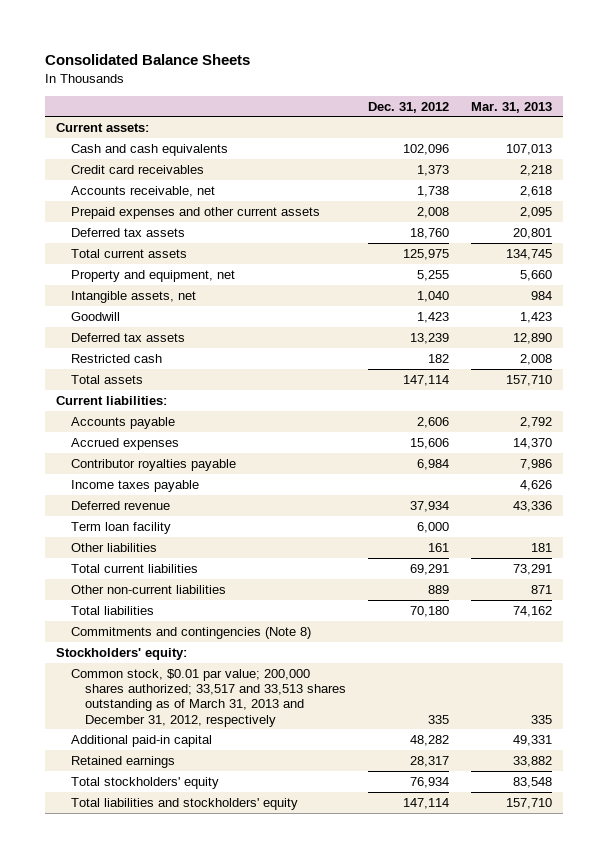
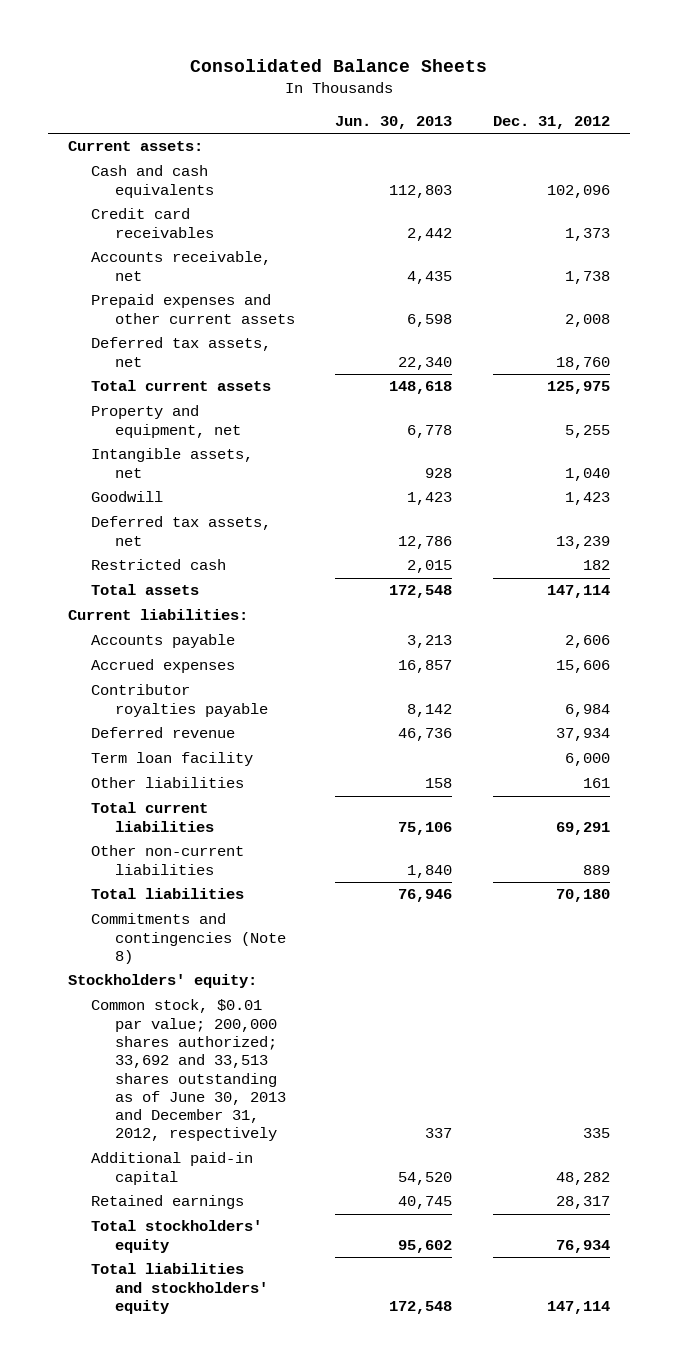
- | Dec. 31, 2012 | Mar. 31, 2013
+ | Jun. 30, 2013 | Dec. 31, 2012
- Deferred tax assets | 18,760 | 20,801
+ Deferred tax assets, net | 22,340 | 18,760
- Deferred tax assets | 13,239 | 12,890
+ Deferred tax assets, net | 12,786 | 13,239
- Income taxes payable | | 4,626
- Common stock, $0.01 par value; 200,000 shares authorized; 33,517 and 33,513 shares outstanding as of March 31, 2013 and December 31, 2012, respectively | 335 | 335
+ Common stock, $0.01 par value; 200,000 shares authorized; 33,692 and 33,513 shares outstanding as of June 30, 2013 and December 31, 2012, respectively | 337 | 335

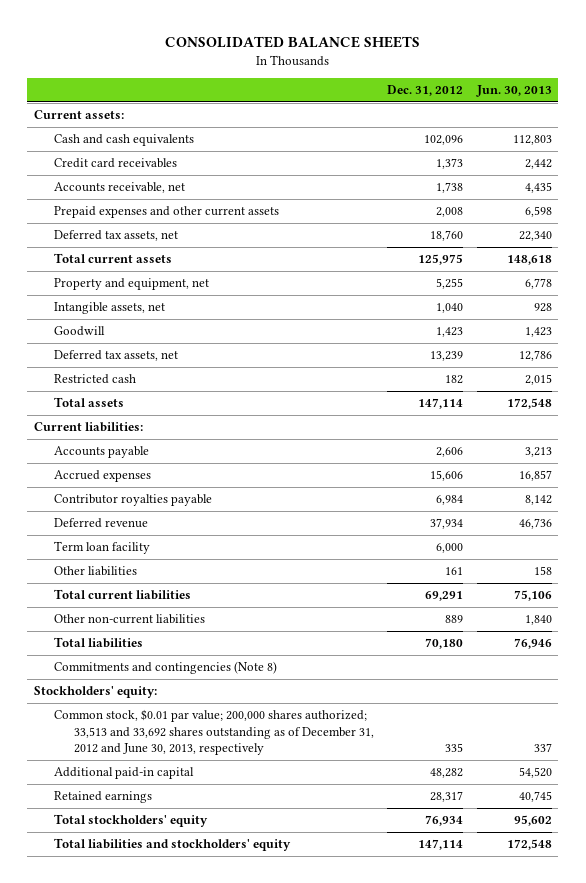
- Consolidated Balance Sheets
+ CONSOLIDATED BALANCE SHEETS
- | Jun. 30, 2013 | Dec. 31, 2012
+ | Dec. 31, 2012 | Jun. 30, 2013
- Common stock, $0.01 par value; 200,000 shares authorized; 33,692 and 33,513 shares outstanding as of June 30, 2013 and December 31, 2012, respectively | 337 | 335
+ Common stock, $0.01 par value; 200,000 shares authorized; 33,513 and 33,692 shares outstanding as of December 31, 2012 and June 30, 2013, respectively | 335 | 337

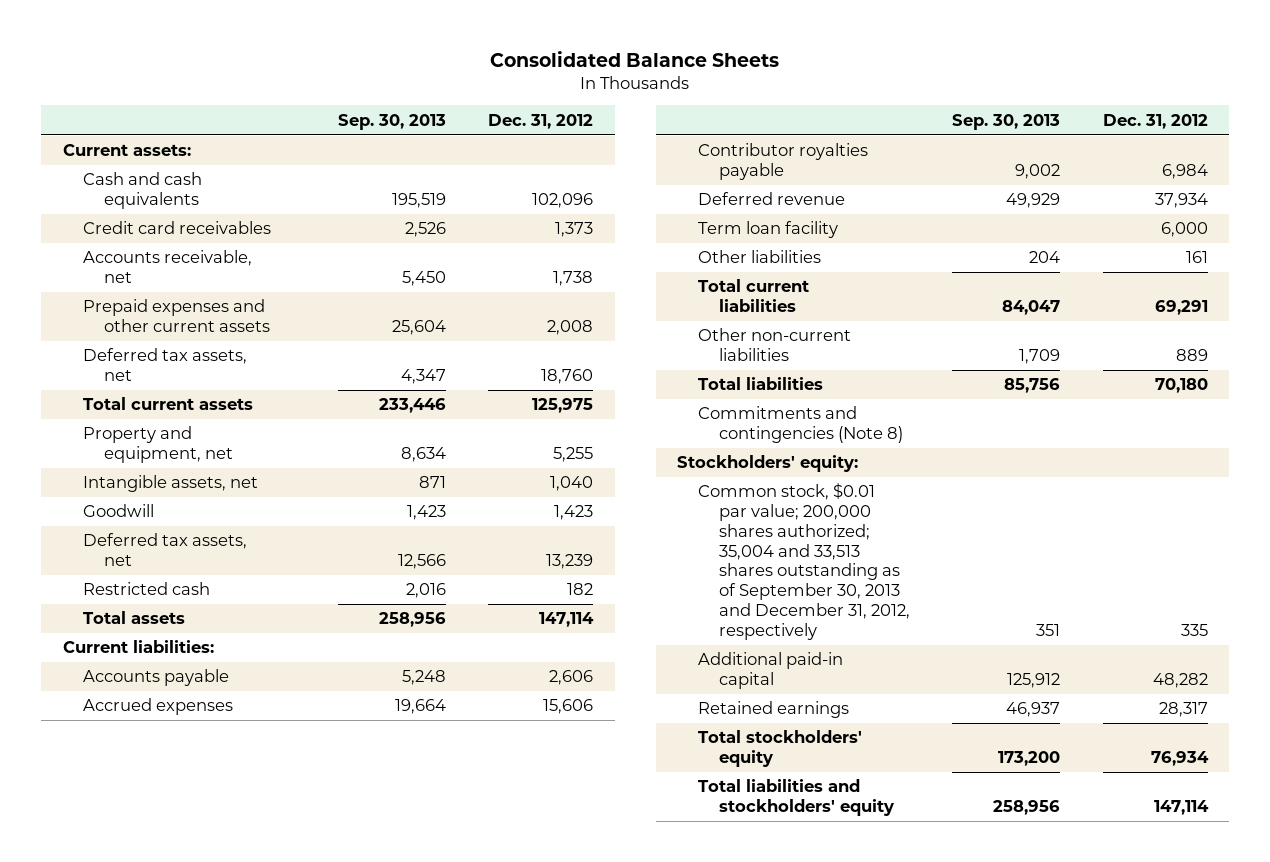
- CONSOLIDATED BALANCE SHEETS
+ Consolidated Balance Sheets
- | Dec. 31, 2012 | Jun. 30, 2013
+ | Sep. 30, 2013 | Dec. 31, 2012
- Common stock, $0.01 par value; 200,000 shares authorized; 33,513 and 33,692 shares outstanding as of December 31, 2012 and June 30, 2013, respectively | 335 | 337
+ Common stock, $0.01 par value; 200,000 shares authorized; 35,004 and 33,513 shares outstanding as of September 30, 2013 and December 31, 2012, respectively | 351 | 335

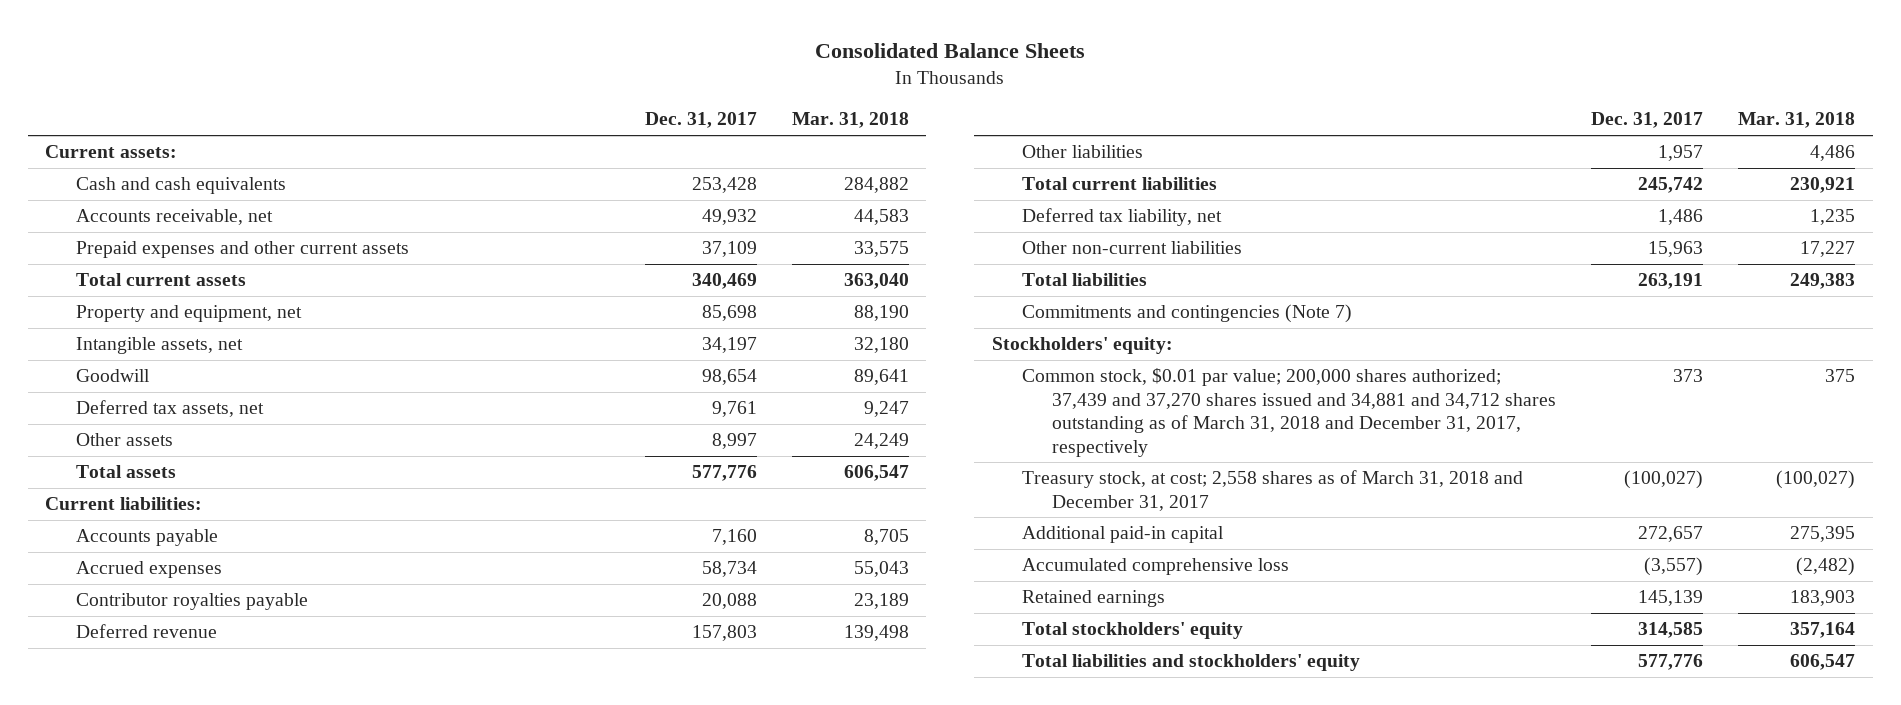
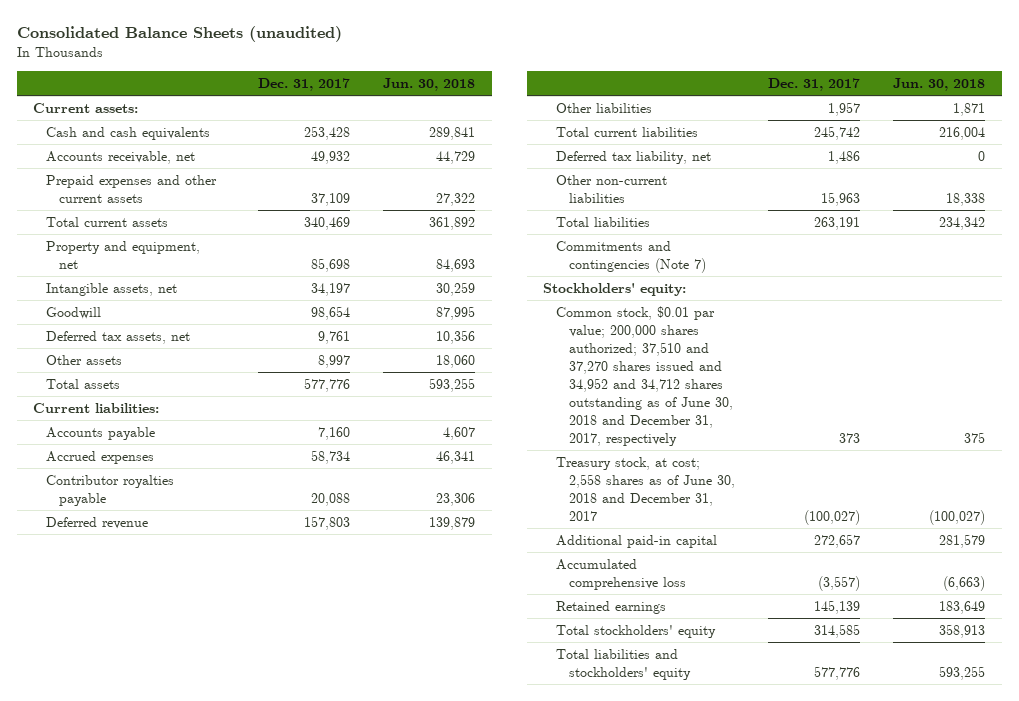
- Consolidated Balance Sheets
+ Consolidated Balance Sheets (unaudited)
- | Dec. 31, 2017 | Mar. 31, 2018
+ | Dec. 31, 2017 | Jun. 30, 2018
- Common stock, $0.01 par value; 200,000 shares authorized; 37,439 and 37,270 shares issued and 34,881 and 34,712 shares outstanding as of March 31, 2018 and December 31, 2017, respectively | 373 | 375
- Treasury stock, at cost; 2,558 shares as of March 31, 2018 and December 31, 2017 | (100,027) | (100,027)
+ Common stock, $0.01 par value; 200,000 shares authorized; 37,510 and 37,270 shares issued and 34,952 and 34,712 shares outstanding as of June 30, 2018 and December 31, 2017, respectively | 373 | 375
+ Treasury stock, at cost; 2,558 shares as of June 30, 2018 and December 31, 2017 | (100,027) | (100,027)

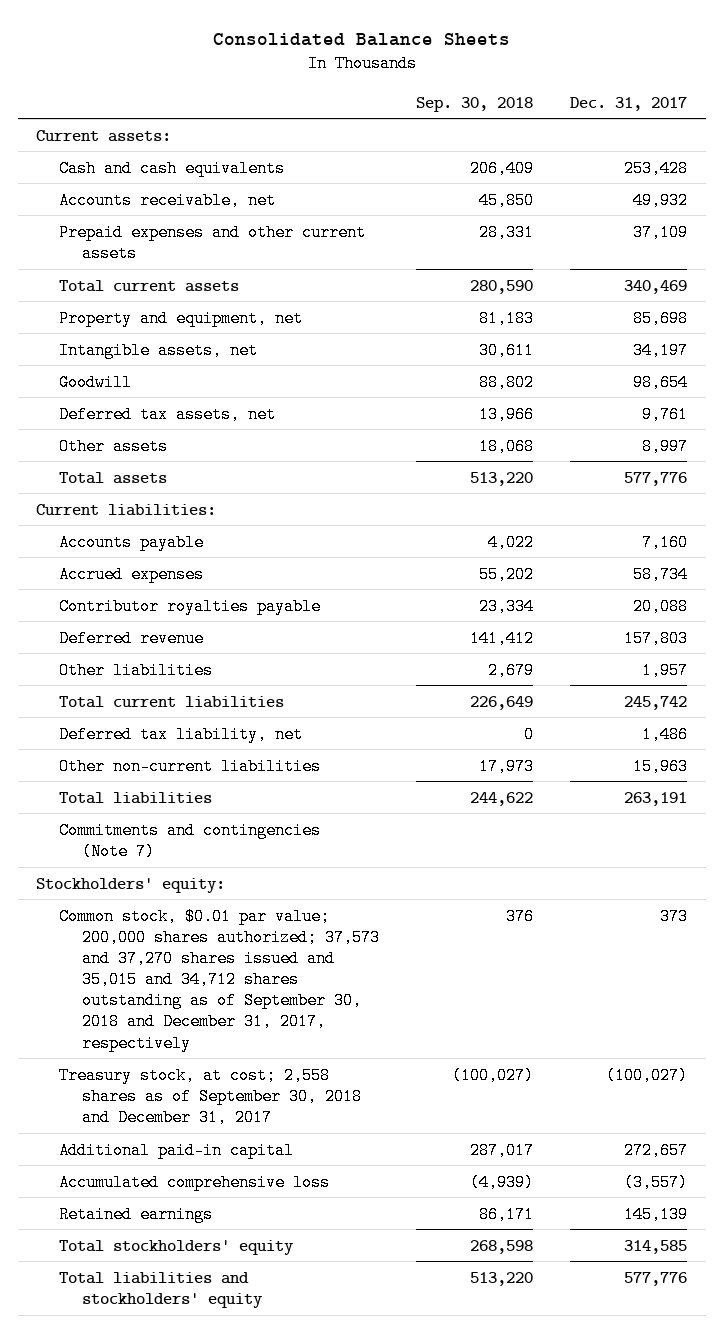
- Consolidated Balance Sheets (unaudited)
+ Consolidated Balance Sheets
- | Dec. 31, 2017 | Jun. 30, 2018
+ | Sep. 30, 2018 | Dec. 31, 2017
- Common stock, $0.01 par value; 200,000 shares authorized; 37,510 and 37,270 shares issued and 34,952 and 34,712 shares outstanding as of June 30, 2018 and December 31, 2017, respectively | 373 | 375
- Treasury stock, at cost; 2,558 shares as of June 30, 2018 and December 31, 2017 | (100,027) | (100,027)
+ Common stock, $0.01 par value; 200,000 shares authorized; 37,573 and 37,270 shares issued and 35,015 and 34,712 shares outstanding as of September 30, 2018 and December 31, 2017, respectively | 376 | 373
+ Treasury stock, at cost; 2,558 shares as of September 30, 2018 and December 31, 2017 | (100,027) | (100,027)

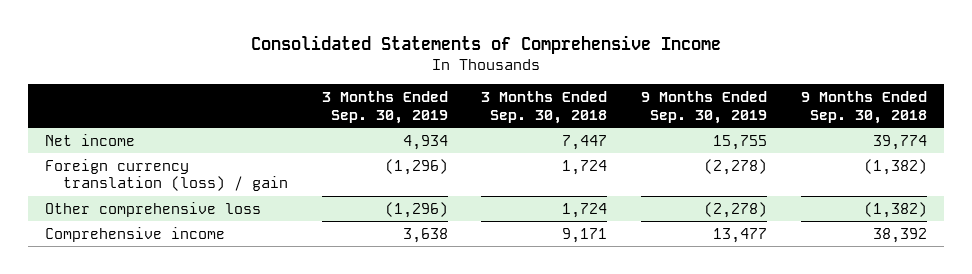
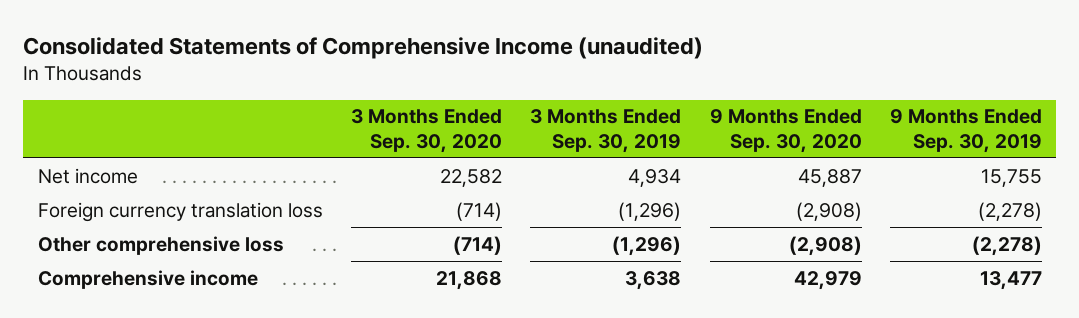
- Consolidated Statements of Comprehensive Income
+ Consolidated Statements of Comprehensive Income (unaudited)
- | 3 Months Ended Sep. 30, 2019 | 3 Months Ended Sep. 30, 2018 | 9 Months Ended Sep. 30, 2019 | 9 Months Ended Sep. 30, 2018
+ | 3 Months Ended Sep. 30, 2020 | 3 Months Ended Sep. 30, 2019 | 9 Months Ended Sep. 30, 2020 | 9 Months Ended Sep. 30, 2019
- Foreign currency translation (loss) / gain | (1,296) | 1,724 | (2,278) | (1,382)
+ Foreign currency translation loss | (714) | (1,296) | (2,908) | (2,278)

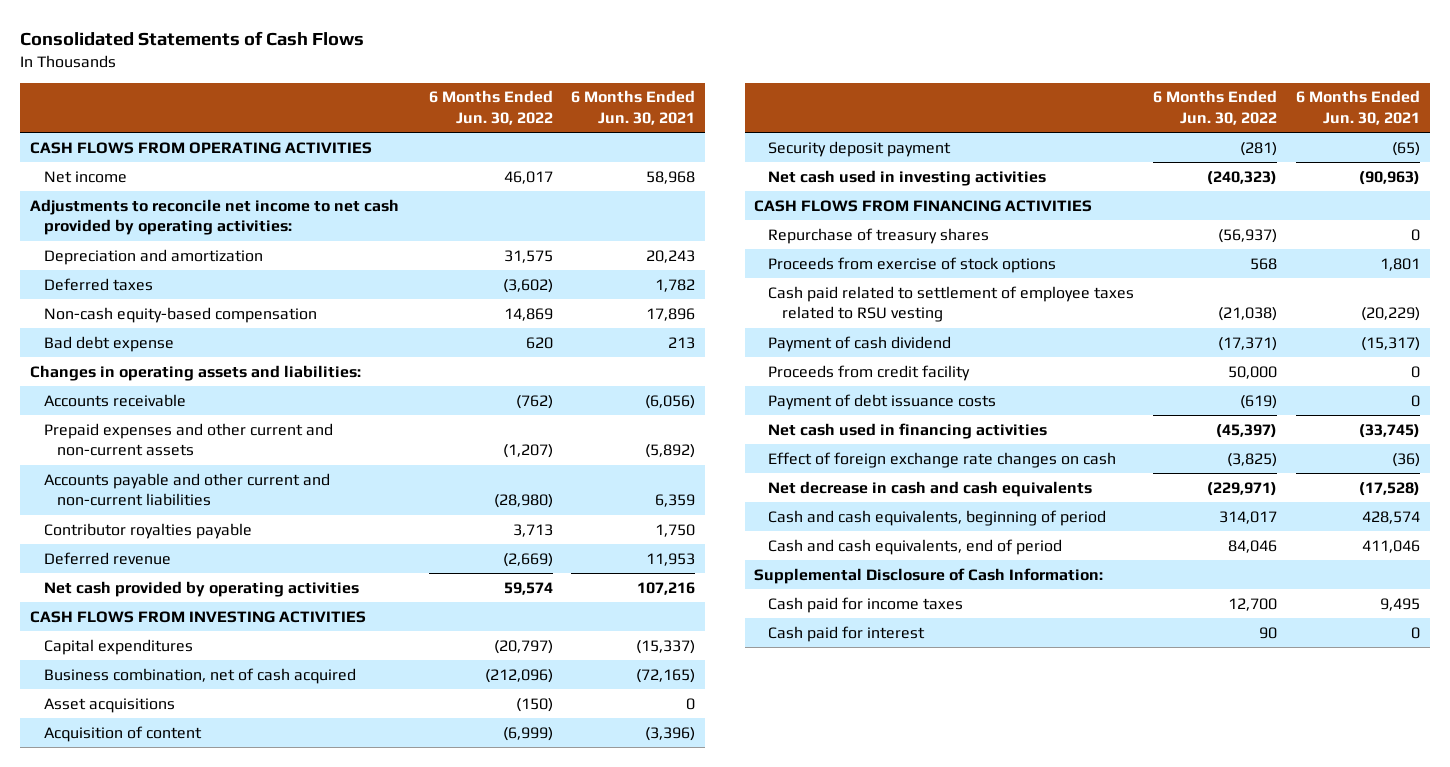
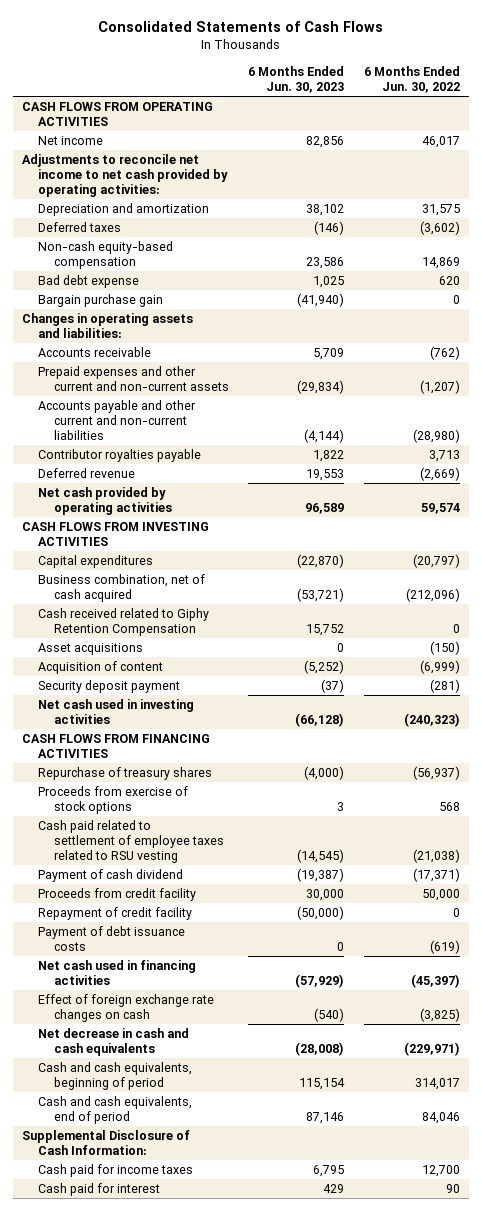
- | 6 Months Ended Jun. 30, 2022 | 6 Months Ended Jun. 30, 2021
+ | 6 Months Ended Jun. 30, 2023 | 6 Months Ended Jun. 30, 2022
+ Bargain purchase gain | (41,940) | 0
+ Cash received related to Giphy Retention Compensation | 15,752 | 0
+ Repayment of credit facility | (50,000) | 0

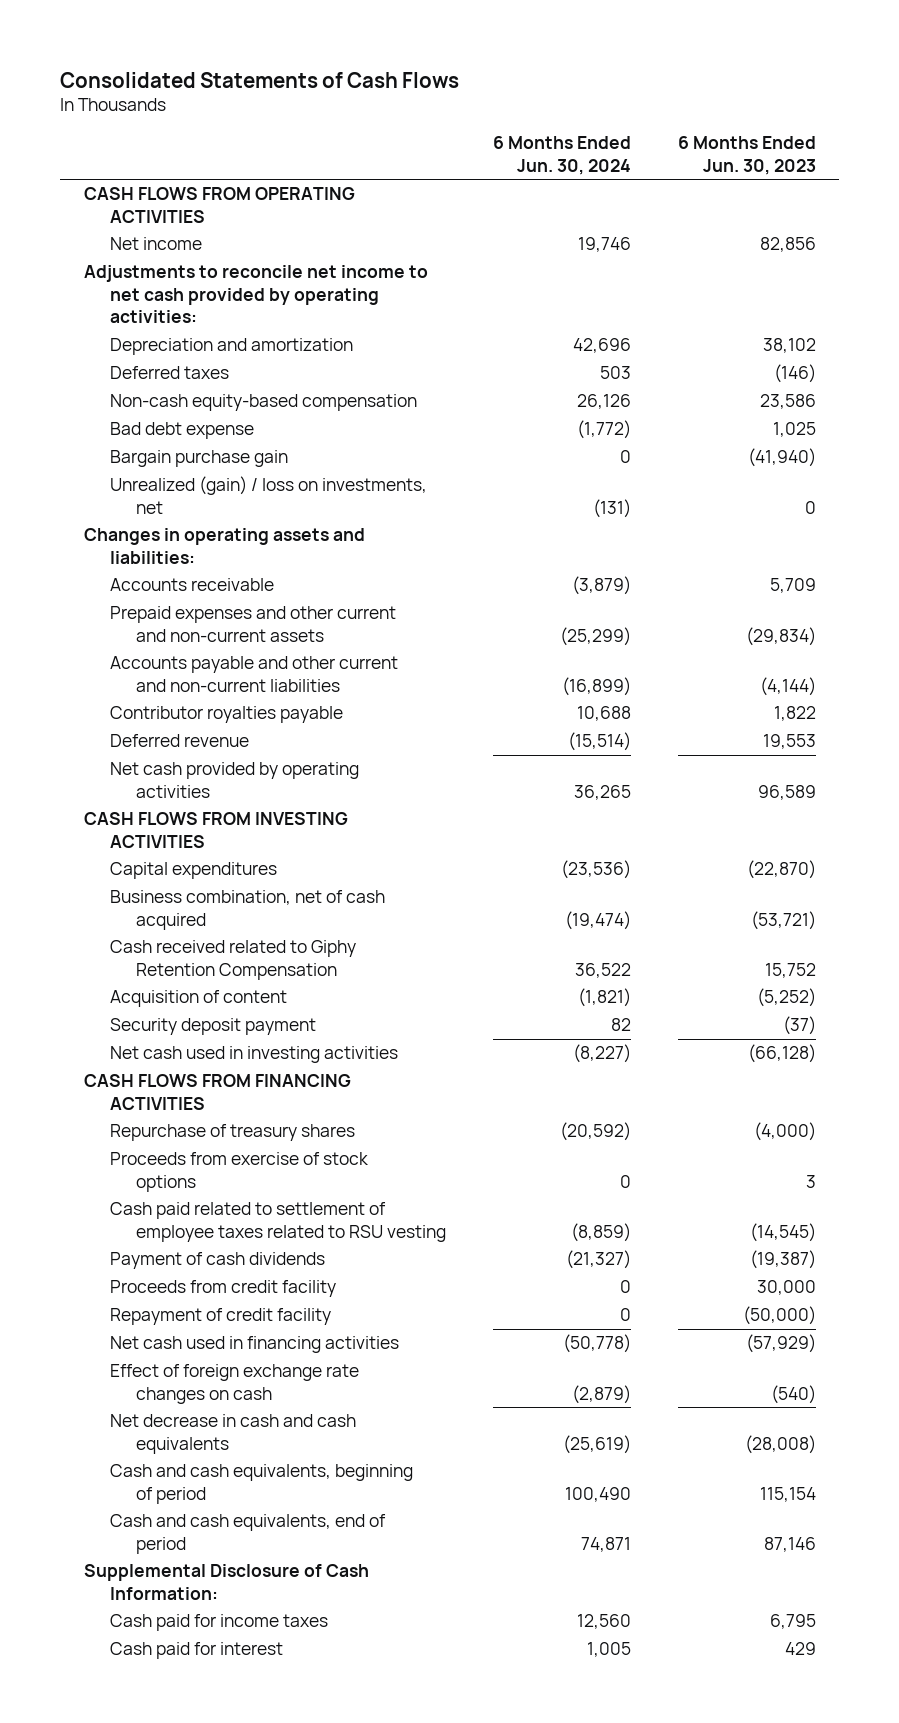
- | 6 Months Ended Jun. 30, 2023 | 6 Months Ended Jun. 30, 2022
+ | 6 Months Ended Jun. 30, 2024 | 6 Months Ended Jun. 30, 2023
+ Unrealized (gain) / loss on investments, net | (131) | 0
- Asset acquisitions | 0 | (150)
- Payment of cash dividend | (19,387) | (17,371)
+ Payment of cash dividends | (21,327) | (19,387)
- Payment of debt issuance costs | 0 | (619)

